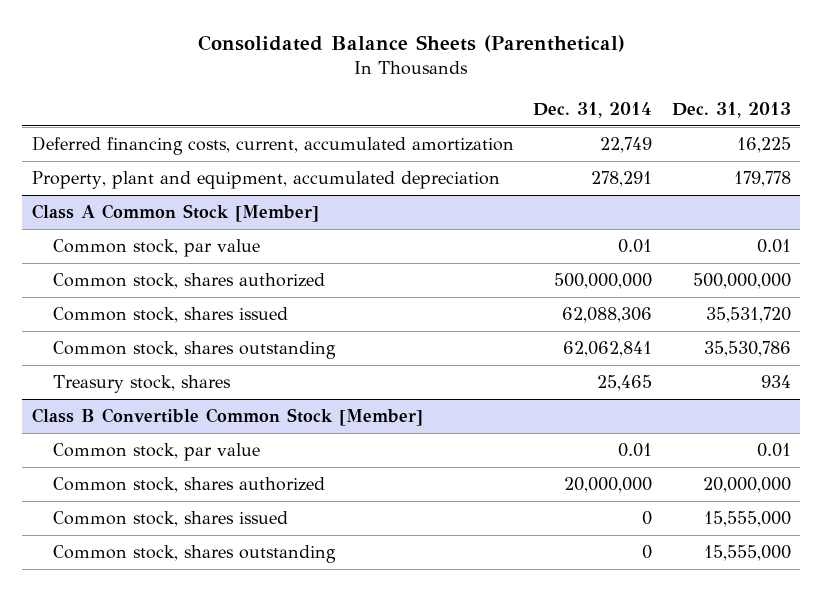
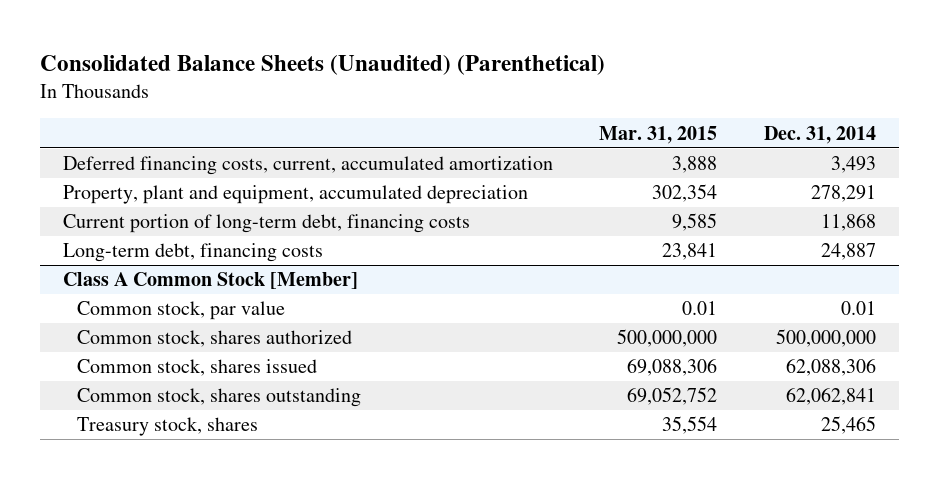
- Consolidated Balance Sheets (Parenthetical)
+ Consolidated Balance Sheets (Unaudited) (Parenthetical)
- | Dec. 31, 2014 | Dec. 31, 2013
+ | Mar. 31, 2015 | Dec. 31, 2014
- Deferred financing costs, current, accumulated amortization | 22,749 | 16,225
+ Deferred financing costs, current, accumulated amortization | 3,888 | 3,493
+ Current portion of long-term debt, financing costs | 9,585 | 11,868
+ Long-term debt, financing costs | 23,841 | 24,887
- Class B Convertible Common Stock [Member]
- Common stock, par value | 0.01 | 0.01
- Common stock, shares authorized | 20,000,000 | 20,000,000
- Common stock, shares issued | 0 | 15,555,000
- Common stock, shares outstanding | 0 | 15,555,000

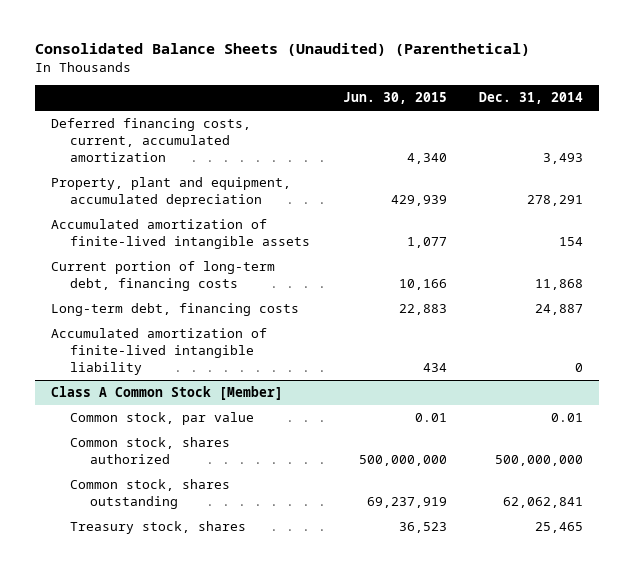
- | Mar. 31, 2015 | Dec. 31, 2014
+ | Jun. 30, 2015 | Dec. 31, 2014
+ Accumulated amortization of finite-lived intangible assets | 1,077 | 154
+ Accumulated amortization of finite-lived intangible liability | 434 | 0
@ Class A Common Stock [Member]
- Common stock, shares issued | 69,088,306 | 62,088,306

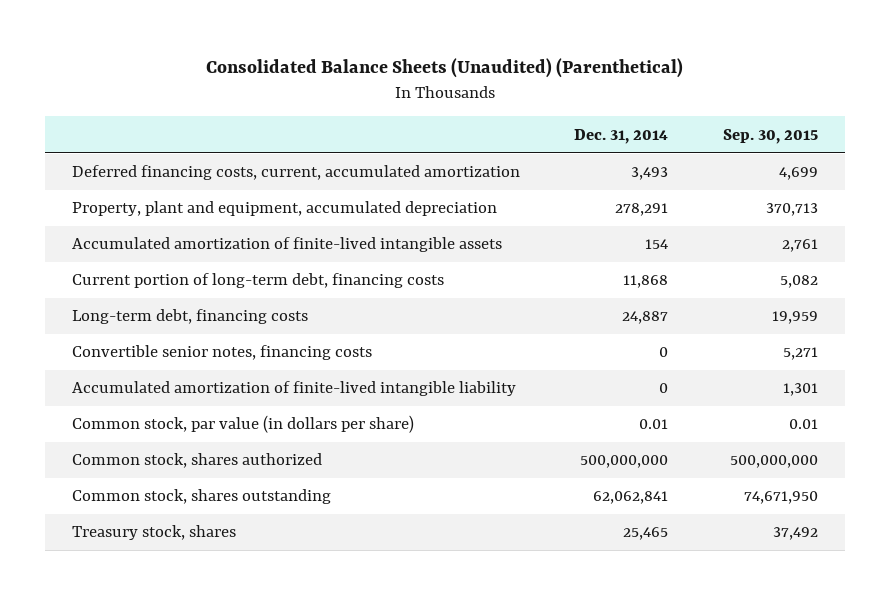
- | Jun. 30, 2015 | Dec. 31, 2014
+ | Dec. 31, 2014 | Sep. 30, 2015
+ Convertible senior notes, financing costs | 0 | 5,271
- Class A Common Stock [Member]
- Common stock, par value | 0.01 | 0.01
+ Common stock, par value (in dollars per share) | 0.01 | 0.01

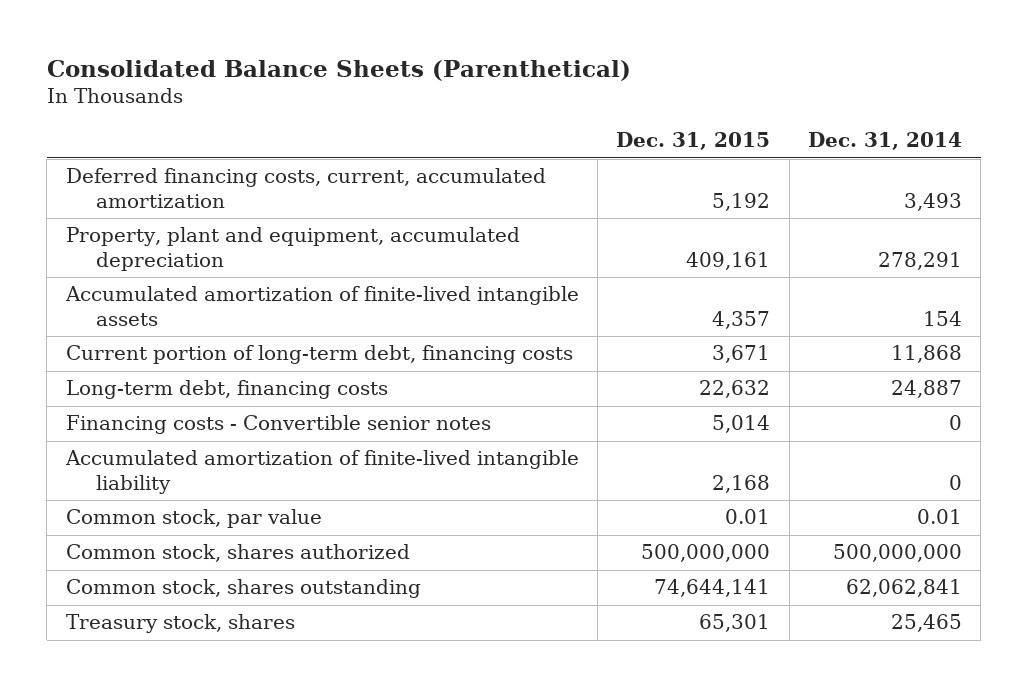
- Consolidated Balance Sheets (Unaudited) (Parenthetical)
+ Consolidated Balance Sheets (Parenthetical)
- | Dec. 31, 2014 | Sep. 30, 2015
+ | Dec. 31, 2015 | Dec. 31, 2014
- Convertible senior notes, financing costs | 0 | 5,271
+ Financing costs - Convertible senior notes | 5,014 | 0
- Common stock, par value (in dollars per share) | 0.01 | 0.01
+ Common stock, par value | 0.01 | 0.01

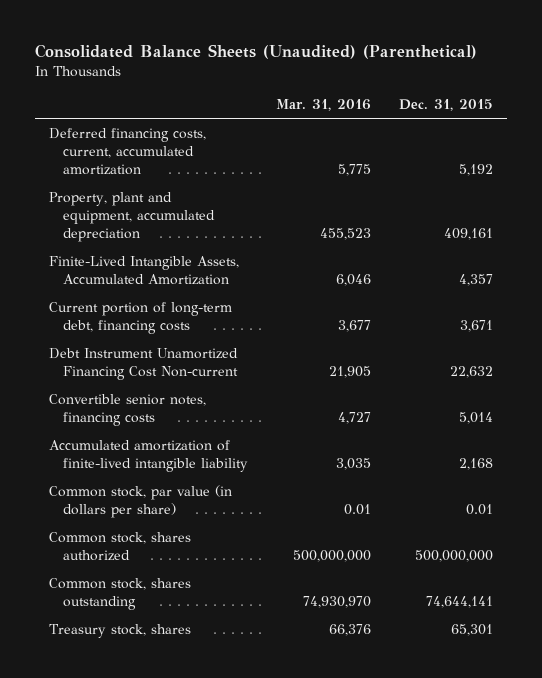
- Consolidated Balance Sheets (Parenthetical)
+ Consolidated Balance Sheets (Unaudited) (Parenthetical)
- | Dec. 31, 2015 | Dec. 31, 2014
+ | Mar. 31, 2016 | Dec. 31, 2015
- Accumulated amortization of finite-lived intangible assets | 4,357 | 154
+ Finite-Lived Intangible Assets, Accumulated Amortization | 6,046 | 4,357
- Long-term debt, financing costs | 22,632 | 24,887
- Financing costs - Convertible senior notes | 5,014 | 0
+ Debt Instrument Unamortized Financing Cost Non-current | 21,905 | 22,632
+ Convertible senior notes, financing costs | 4,727 | 5,014
- Common stock, par value | 0.01 | 0.01
+ Common stock, par value (in dollars per share) | 0.01 | 0.01

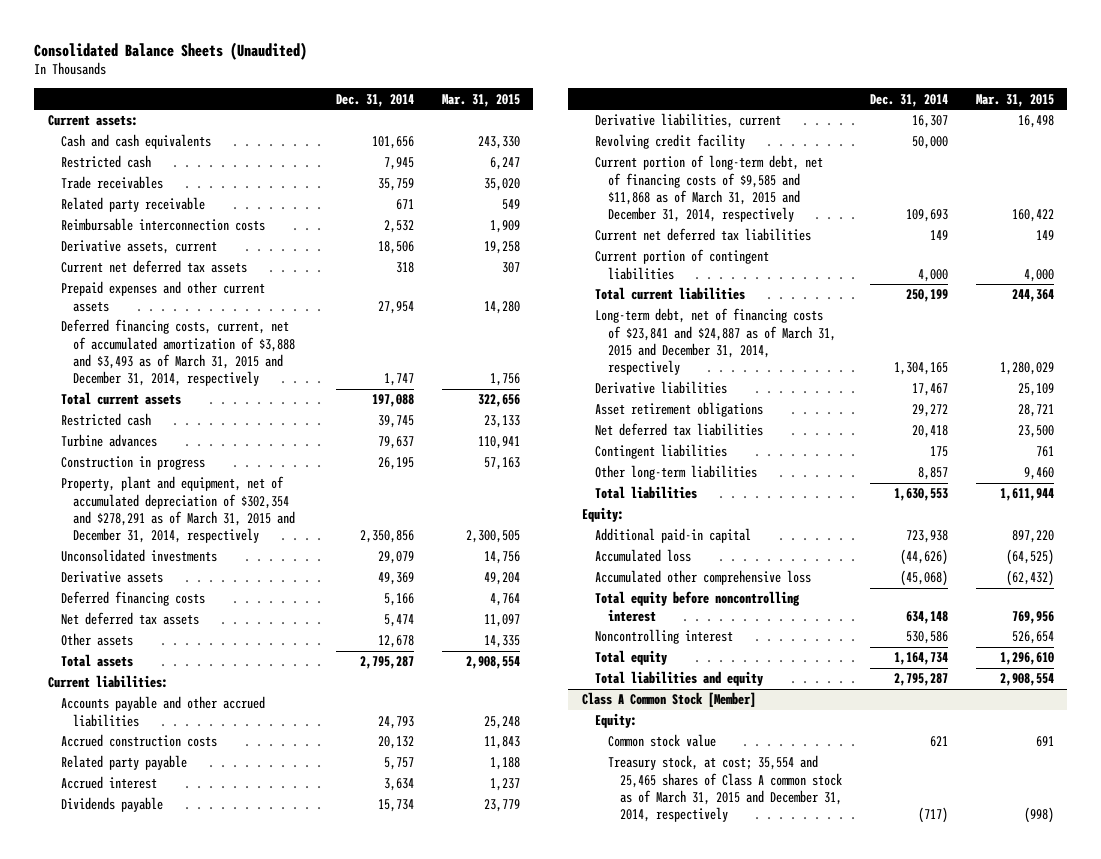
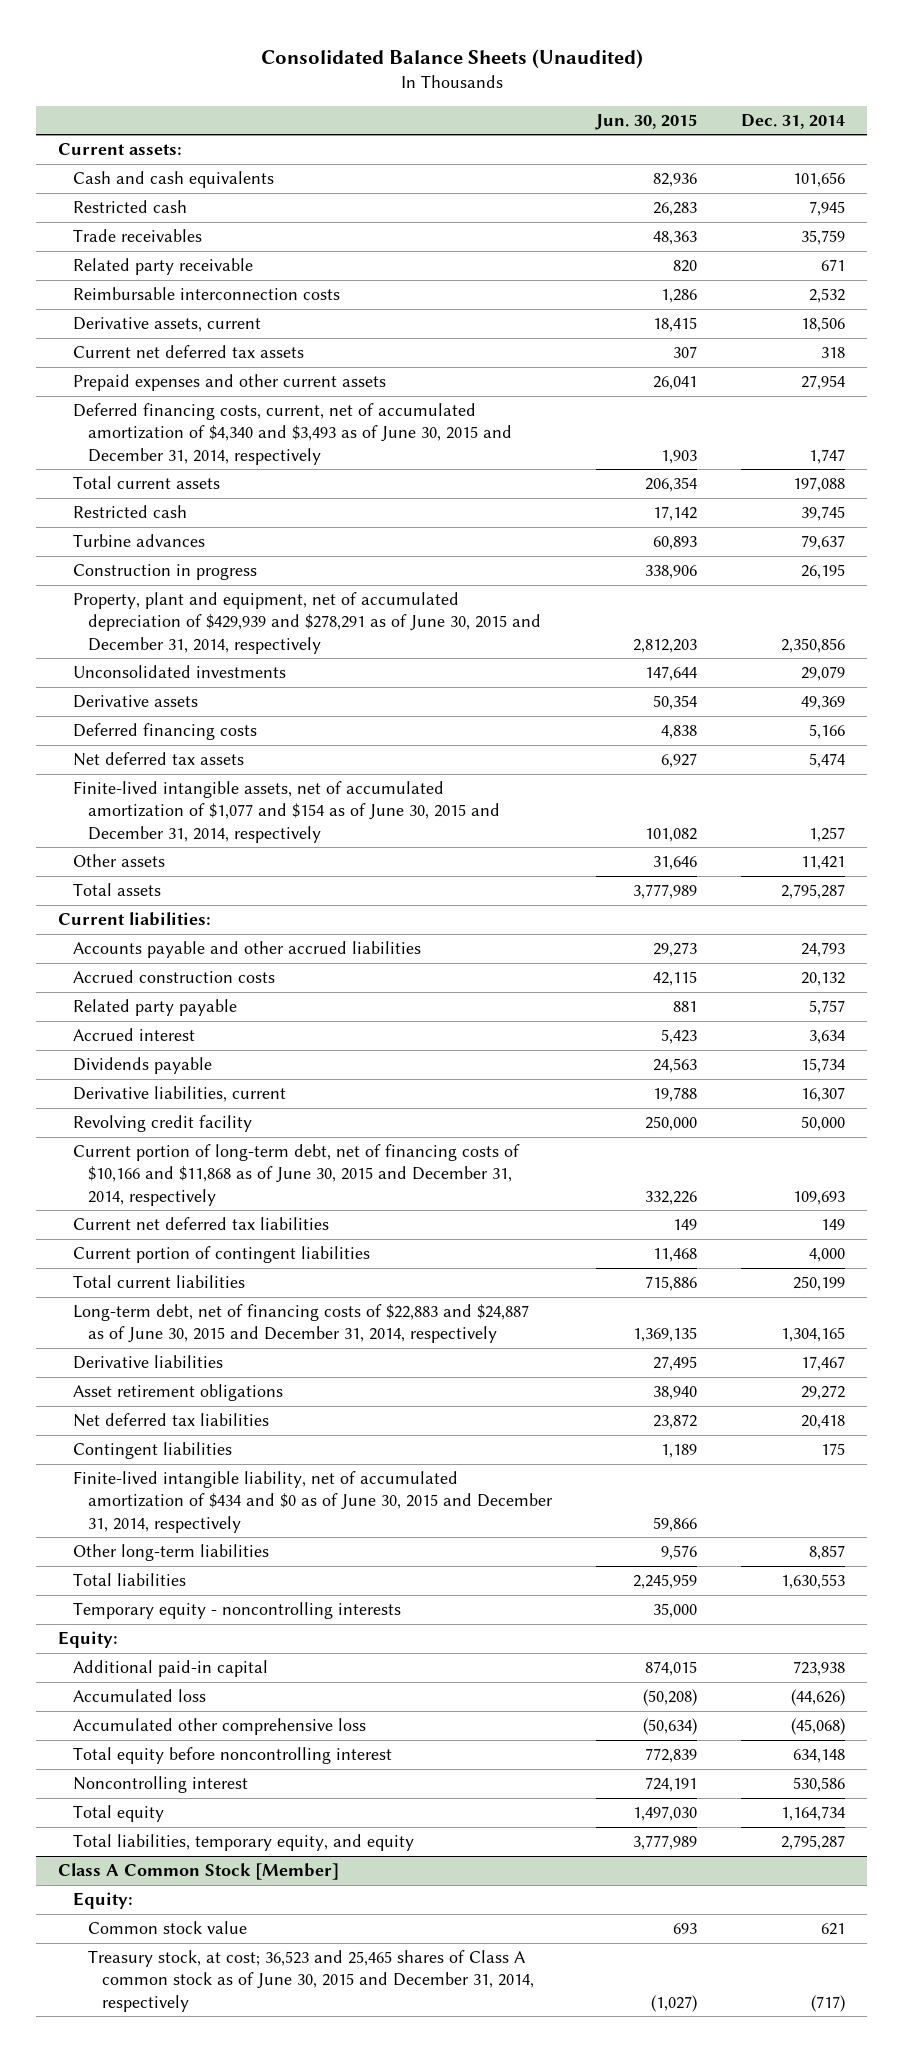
- | Dec. 31, 2014 | Mar. 31, 2015
+ | Jun. 30, 2015 | Dec. 31, 2014
- Deferred financing costs, current, net of accumulated amortization of $3,888 and $3,493 as of March 31, 2015 and December 31, 2014, respectively | 1,747 | 1,756
+ Deferred financing costs, current, net of accumulated amortization of $4,340 and $3,493 as of June 30, 2015 and December 31, 2014, respectively | 1,903 | 1,747
- Property, plant and equipment, net of accumulated depreciation of $302,354 and $278,291 as of March 31, 2015 and December 31, 2014, respectively | 2,350,856 | 2,300,505
+ Property, plant and equipment, net of accumulated depreciation of $429,939 and $278,291 as of June 30, 2015 and December 31, 2014, respectively | 2,812,203 | 2,350,856
- Other assets | 12,678 | 14,335
+ Finite-lived intangible assets, net of accumulated amortization of $1,077 and $154 as of June 30, 2015 and December 31, 2014, respectively | 101,082 | 1,257
+ Other assets | 31,646 | 11,421
- Current portion of long-term debt, net of financing costs of $9,585 and $11,868 as of March 31, 2015 and December 31, 2014, respectively | 109,693 | 160,422
+ Current portion of long-term debt, net of financing costs of $10,166 and $11,868 as of June 30, 2015 and December 31, 2014, respectively | 332,226 | 109,693
- Long-term debt, net of financing costs of $23,841 and $24,887 as of March 31, 2015 and December 31, 2014, respectively | 1,304,165 | 1,280,029
+ Long-term debt, net of financing costs of $22,883 and $24,887 as of June 30, 2015 and December 31, 2014, respectively | 1,369,135 | 1,304,165
+ Finite-lived intangible liability, net of accumulated amortization of $434 and $0 as of June 30, 2015 and December 31, 2014, respectively | 59,866 |
+ Temporary equity - noncontrolling interests | 35,000 |
- Total liabilities and equity | 2,795,287 | 2,908,554
+ Total liabilities, temporary equity, and equity | 3,777,989 | 2,795,287
@ Class A Common Stock [Member]
- Treasury stock, at cost; 35,554 and 25,465 shares of Class A common stock as of March 31, 2015 and December 31, 2014, respectively | (717) | (998)
+ Treasury stock, at cost; 36,523 and 25,465 shares of Class A common stock as of June 30, 2015 and December 31, 2014, respectively | (1,027) | (717)

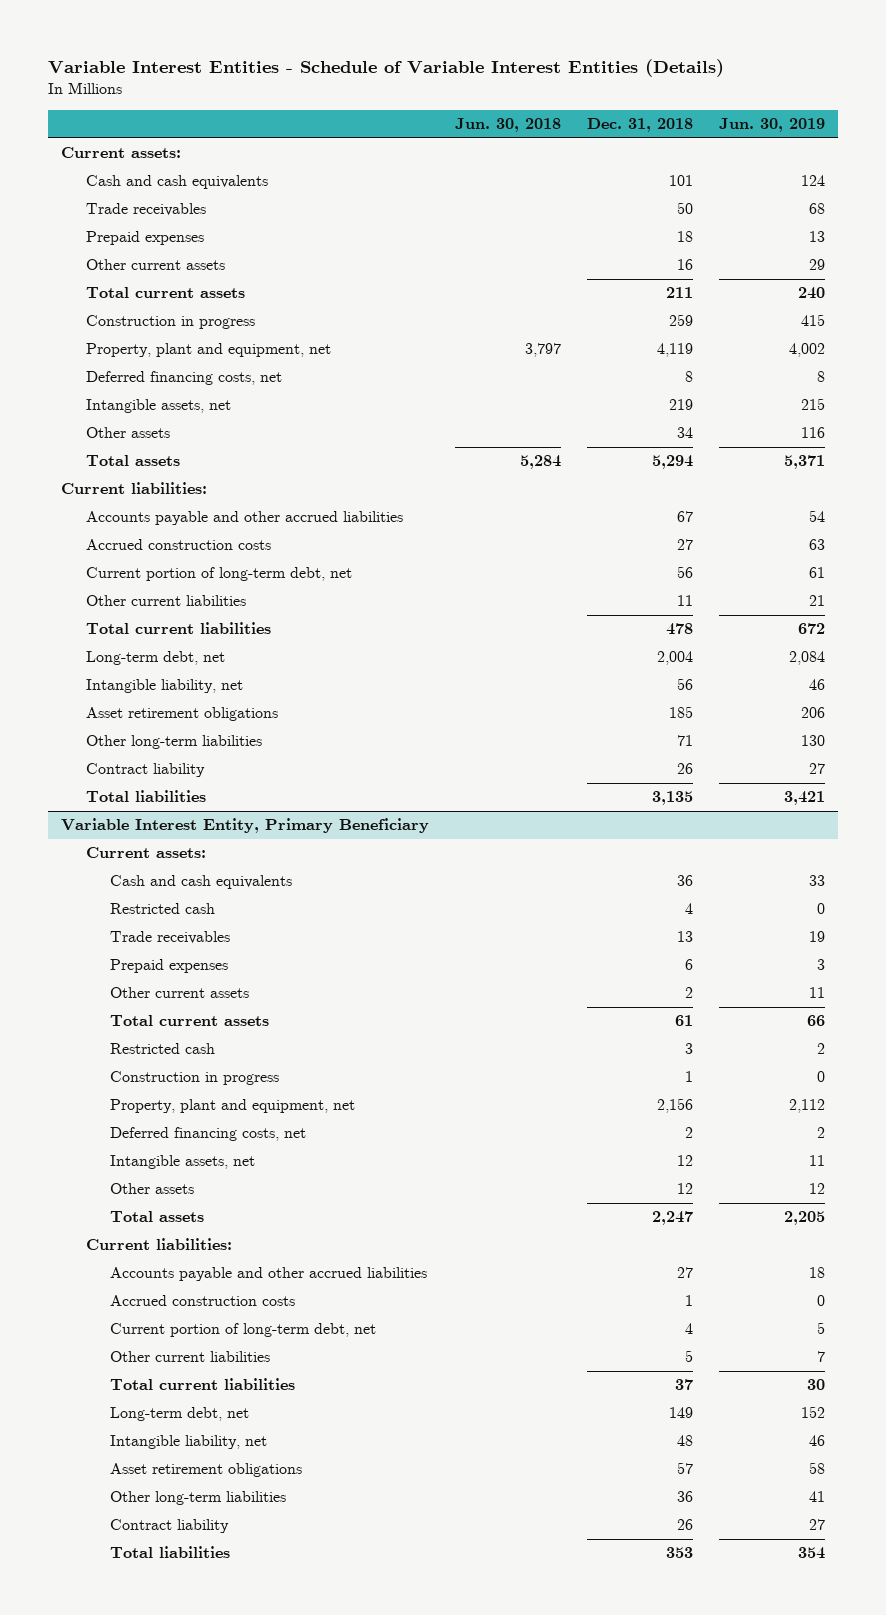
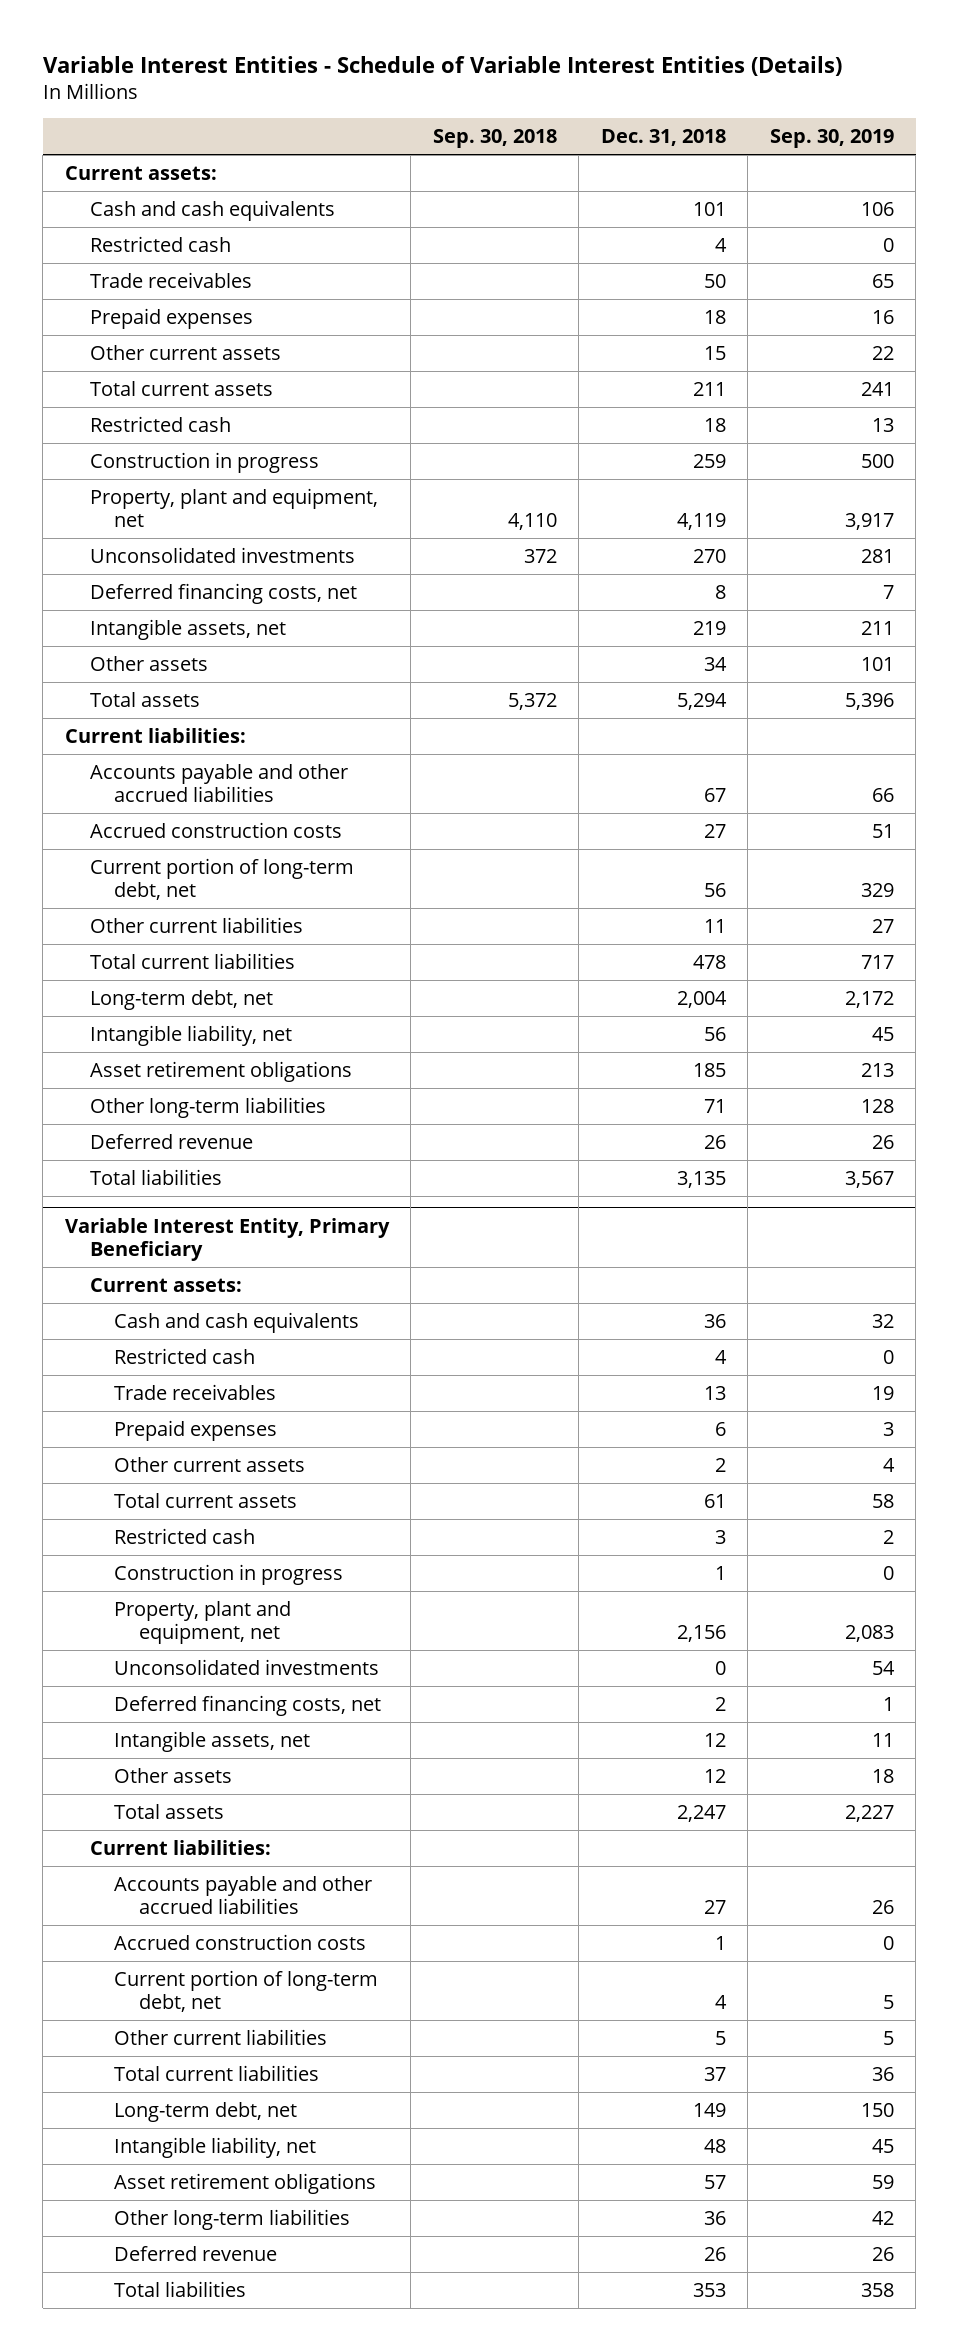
- | Jun. 30, 2018 | Dec. 31, 2018 | Jun. 30, 2019
+ | Sep. 30, 2018 | Dec. 31, 2018 | Sep. 30, 2019
+ Restricted cash | | 4 | 0
- Other current assets | | 16 | 29
+ Other current assets | | 15 | 22
+ Restricted cash | | 18 | 13
+ Unconsolidated investments | 372 | 270 | 281
- Contract liability | | 26 | 27
+ Deferred revenue | | 26 | 26
@ Variable Interest Entity, Primary Beneficiary
+ Unconsolidated investments | | 0 | 54
- Contract liability | | 26 | 27
+ Deferred revenue | | 26 | 26

